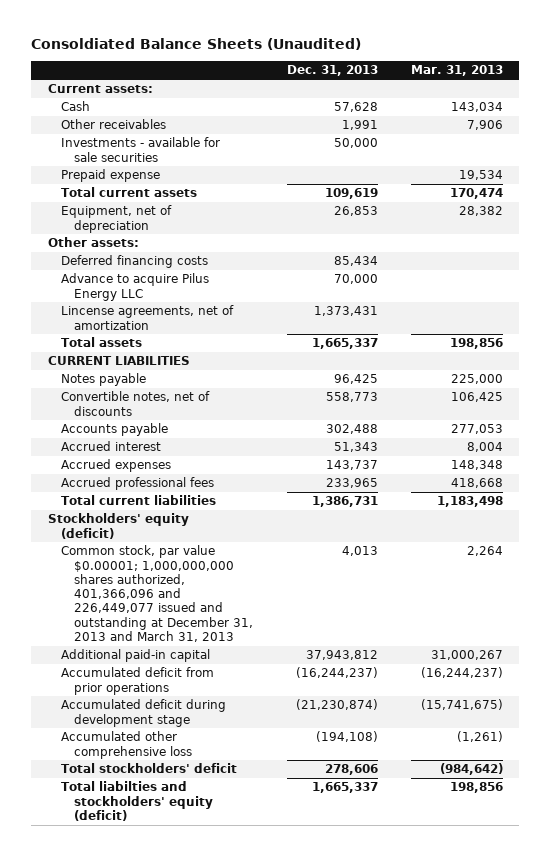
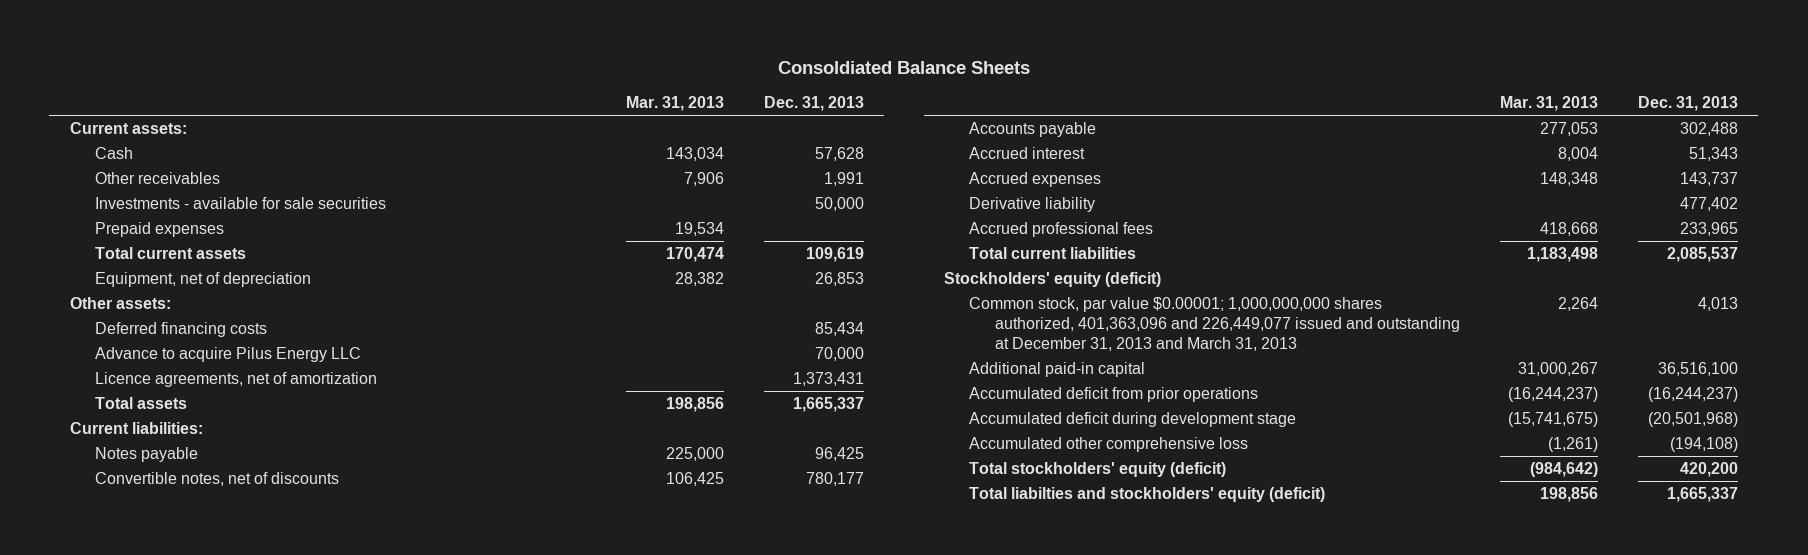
- Consoldiated Balance Sheets (Unaudited)
+ Consoldiated Balance Sheets
- | Dec. 31, 2013 | Mar. 31, 2013
+ | Mar. 31, 2013 | Dec. 31, 2013
- Prepaid expense | | 19,534
+ Prepaid expenses | 19,534 |
- Lincense agreements, net of amortization | 1,373,431 |
+ Licence agreements, net of amortization | | 1,373,431
- CURRENT LIABILITIES
+ Current liabilities:
- Convertible notes, net of discounts | 558,773 | 106,425
+ Convertible notes, net of discounts | 106,425 | 780,177
+ Derivative liability | | 477,402
- Total current liabilities | 1,386,731 | 1,183,498
+ Total current liabilities | 1,183,498 | 2,085,537
- Common stock, par value $0.00001; 1,000,000,000 shares authorized, 401,366,096 and 226,449,077 issued and outstanding at December 31, 2013 and March 31, 2013 | 4,013 | 2,264
- Additional paid-in capital | 37,943,812 | 31,000,267
+ Common stock, par value $0.00001; 1,000,000,000 shares authorized, 401,363,096 and 226,449,077 issued and outstanding at December 31, 2013 and March 31, 2013 | 2,264 | 4,013
+ Additional paid-in capital | 31,000,267 | 36,516,100
- Accumulated deficit during development stage | (21,230,874) | (15,741,675)
+ Accumulated deficit during development stage | (15,741,675) | (20,501,968)
- Total stockholders' deficit | 278,606 | (984,642)
+ Total stockholders' equity (deficit) | (984,642) | 420,200

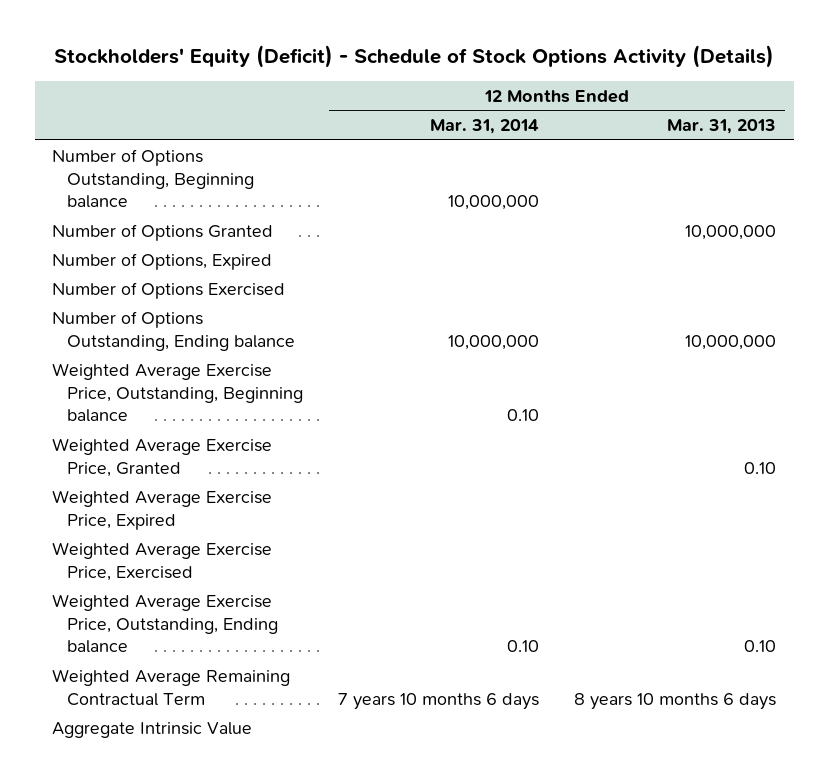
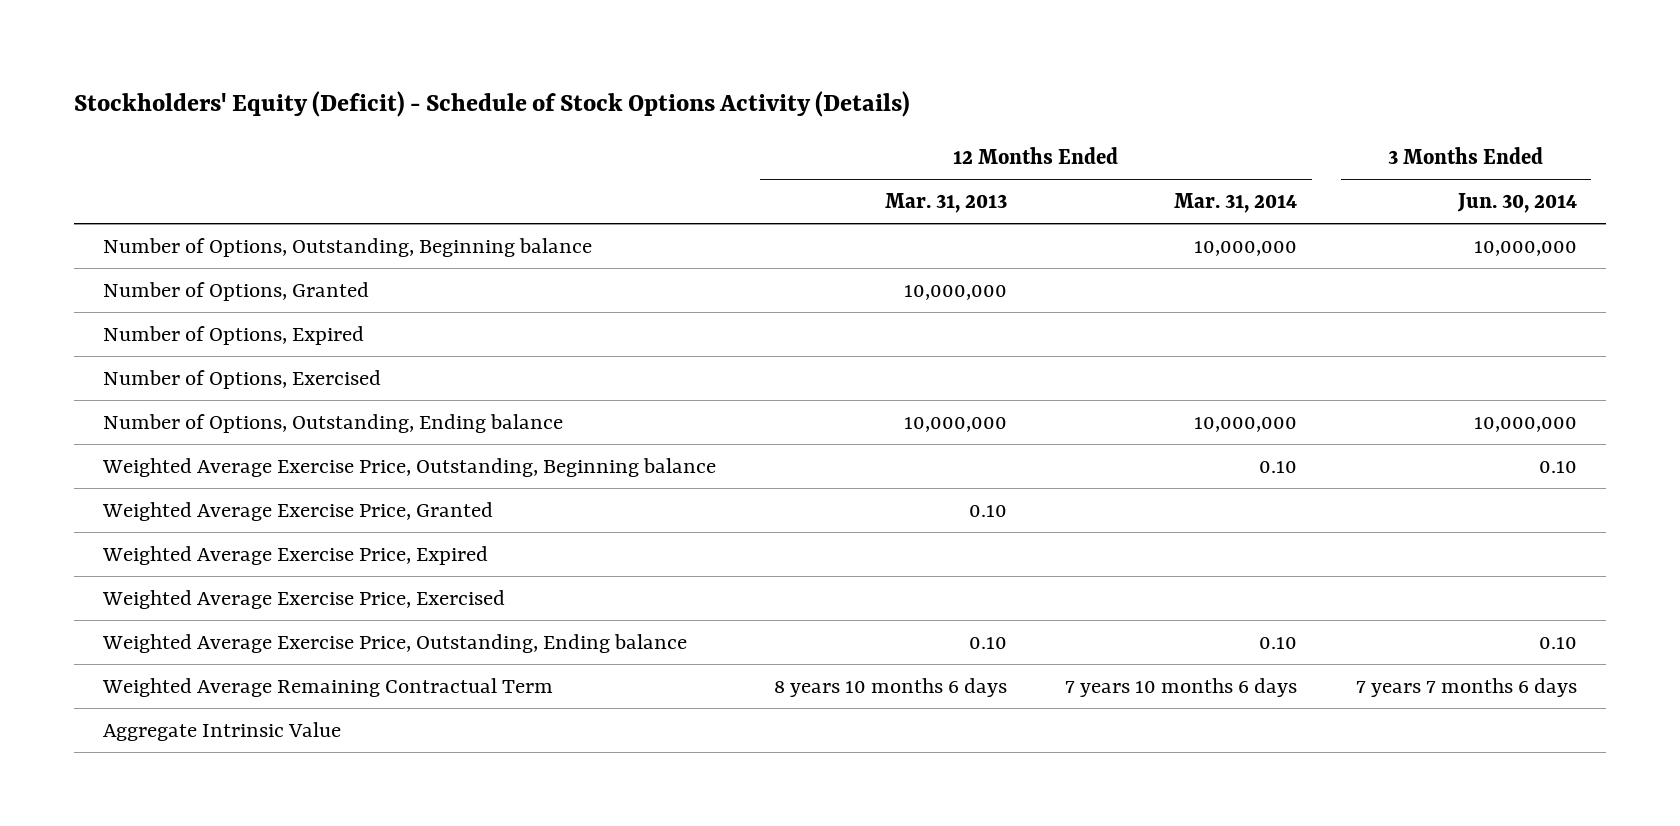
- | 12 Months Ended Mar. 31, 2014 | 12 Months Ended Mar. 31, 2013
+ | 12 Months Ended Mar. 31, 2013 | 12 Months Ended Mar. 31, 2014 | 3 Months Ended Jun. 30, 2014
- Number of Options Outstanding, Beginning balance | 10,000,000 |
- Number of Options Granted | | 10,000,000
+ Number of Options, Outstanding, Beginning balance | | 10,000,000 | 10,000,000
+ Number of Options, Granted | 10,000,000 | |
- Number of Options Exercised
- Number of Options Outstanding, Ending balance | 10,000,000 | 10,000,000
+ Number of Options, Exercised
+ Number of Options, Outstanding, Ending balance | 10,000,000 | 10,000,000 | 10,000,000

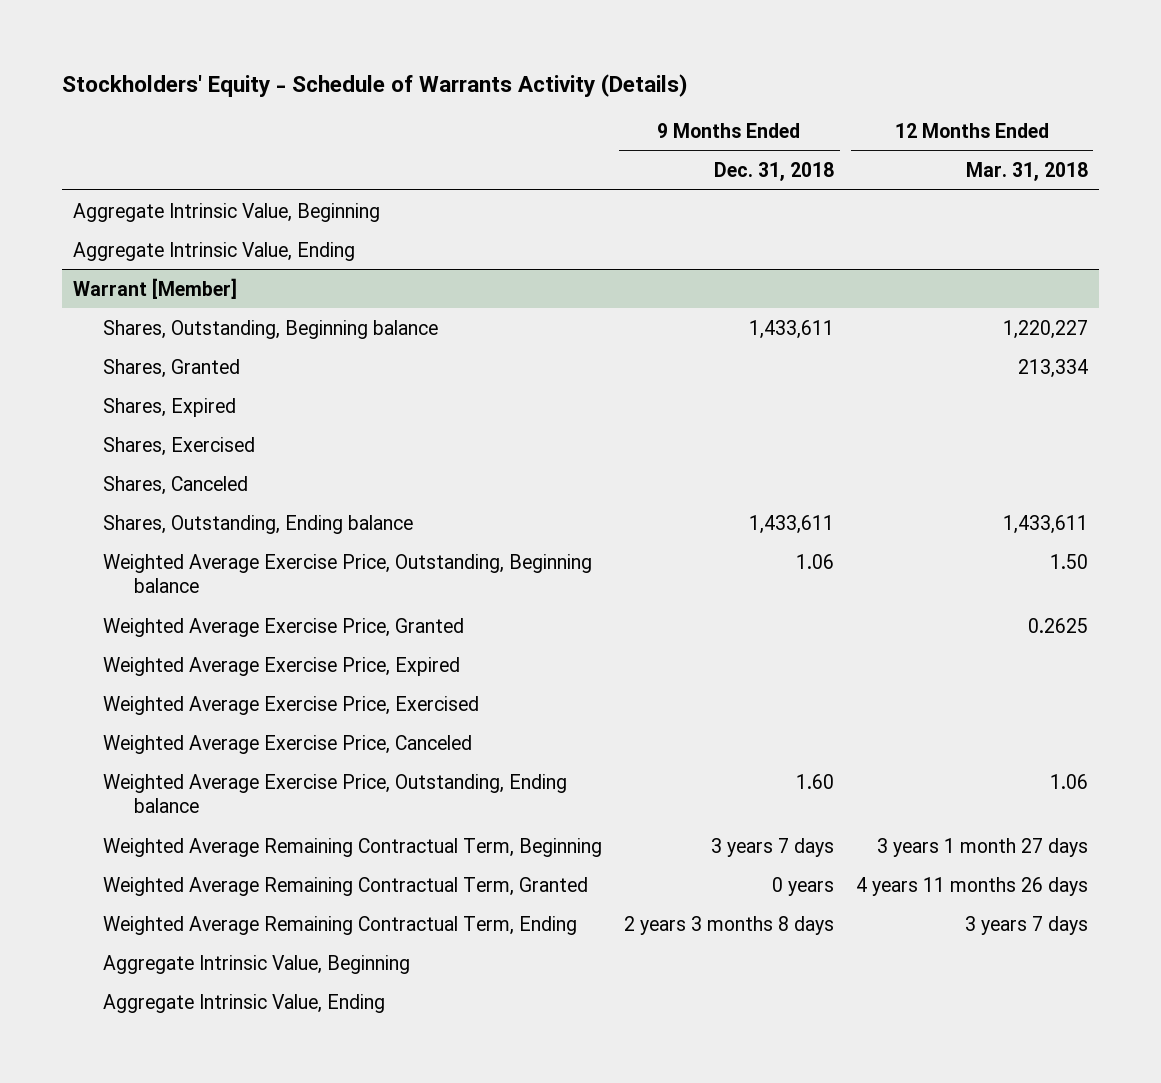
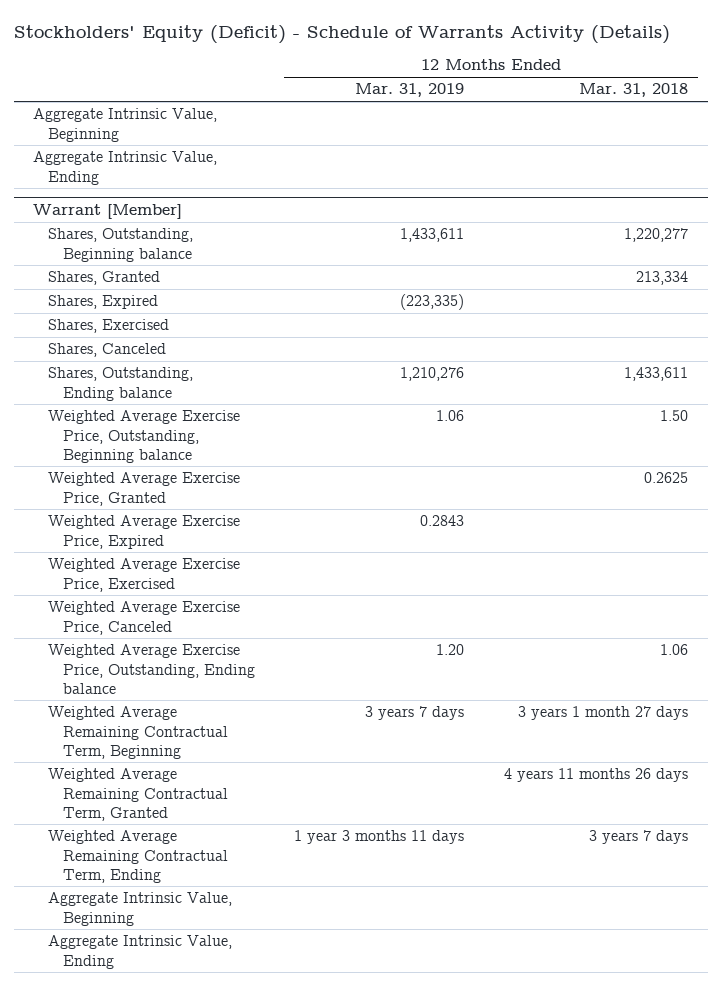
- Stockholders' Equity - Schedule of Warrants Activity (Details)
+ Stockholders' Equity (Deficit) - Schedule of Warrants Activity (Details)
- | 9 Months Ended Dec. 31, 2018 | 12 Months Ended Mar. 31, 2018
+ | 12 Months Ended Mar. 31, 2019 | 12 Months Ended Mar. 31, 2018
@ Warrant [Member]
- Shares, Outstanding, Beginning balance | 1,433,611 | 1,220,227
+ Shares, Outstanding, Beginning balance | 1,433,611 | 1,220,277

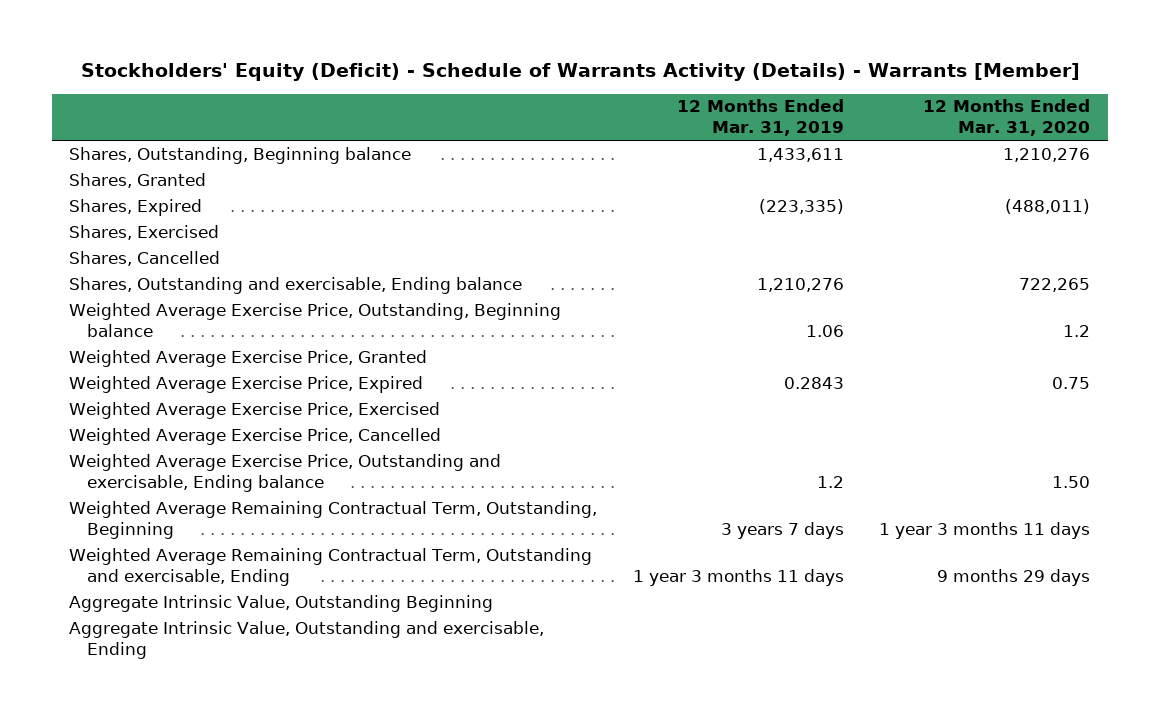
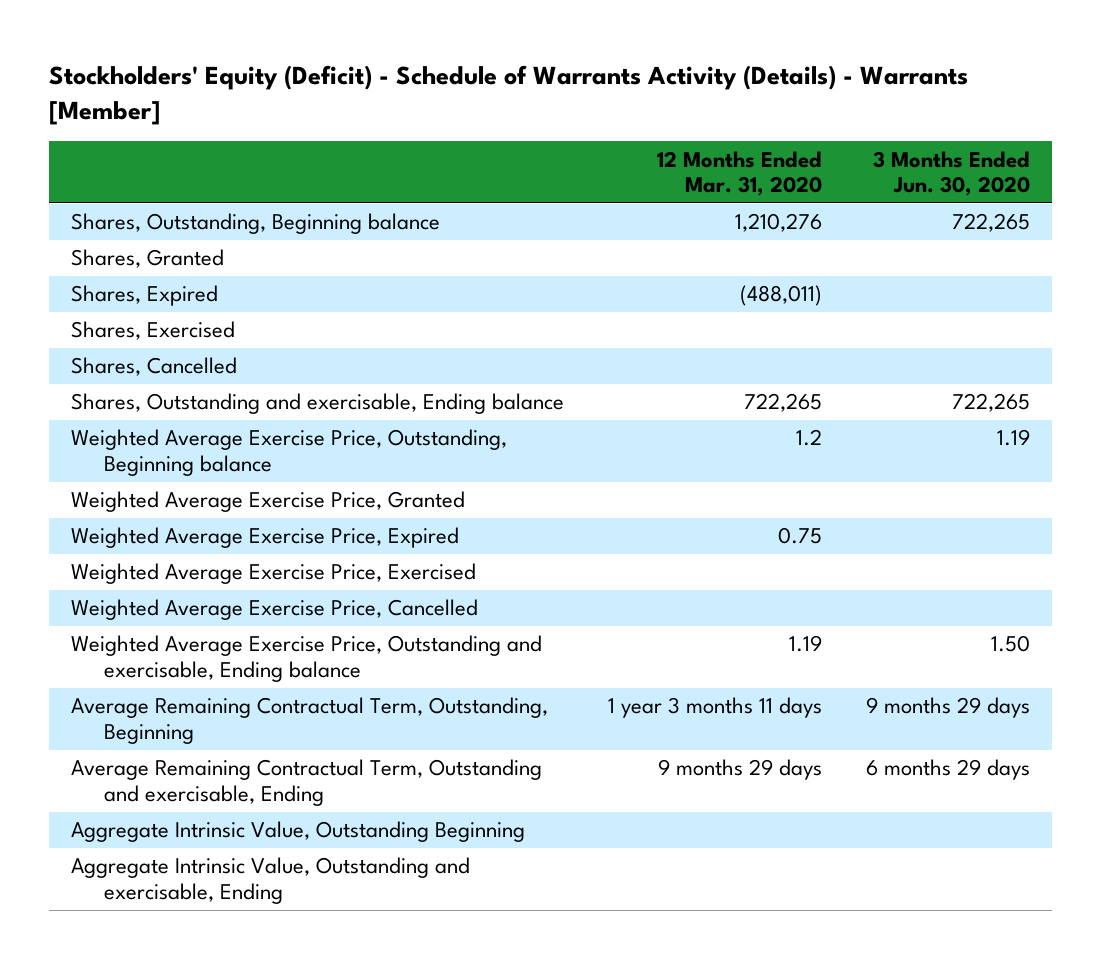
- | 12 Months Ended Mar. 31, 2019 | 12 Months Ended Mar. 31, 2020
+ | 12 Months Ended Mar. 31, 2020 | 3 Months Ended Jun. 30, 2020
- Weighted Average Exercise Price, Outstanding and exercisable, Ending balance | 1.2 | 1.50
- Weighted Average Remaining Contractual Term, Outstanding, Beginning | 3 years 7 days | 1 year 3 months 11 days
- Weighted Average Remaining Contractual Term, Outstanding and exercisable, Ending | 1 year 3 months 11 days | 9 months 29 days
+ Weighted Average Exercise Price, Outstanding and exercisable, Ending balance | 1.19 | 1.50
+ Average Remaining Contractual Term, Outstanding, Beginning | 1 year 3 months 11 days | 9 months 29 days
+ Average Remaining Contractual Term, Outstanding and exercisable, Ending | 9 months 29 days | 6 months 29 days

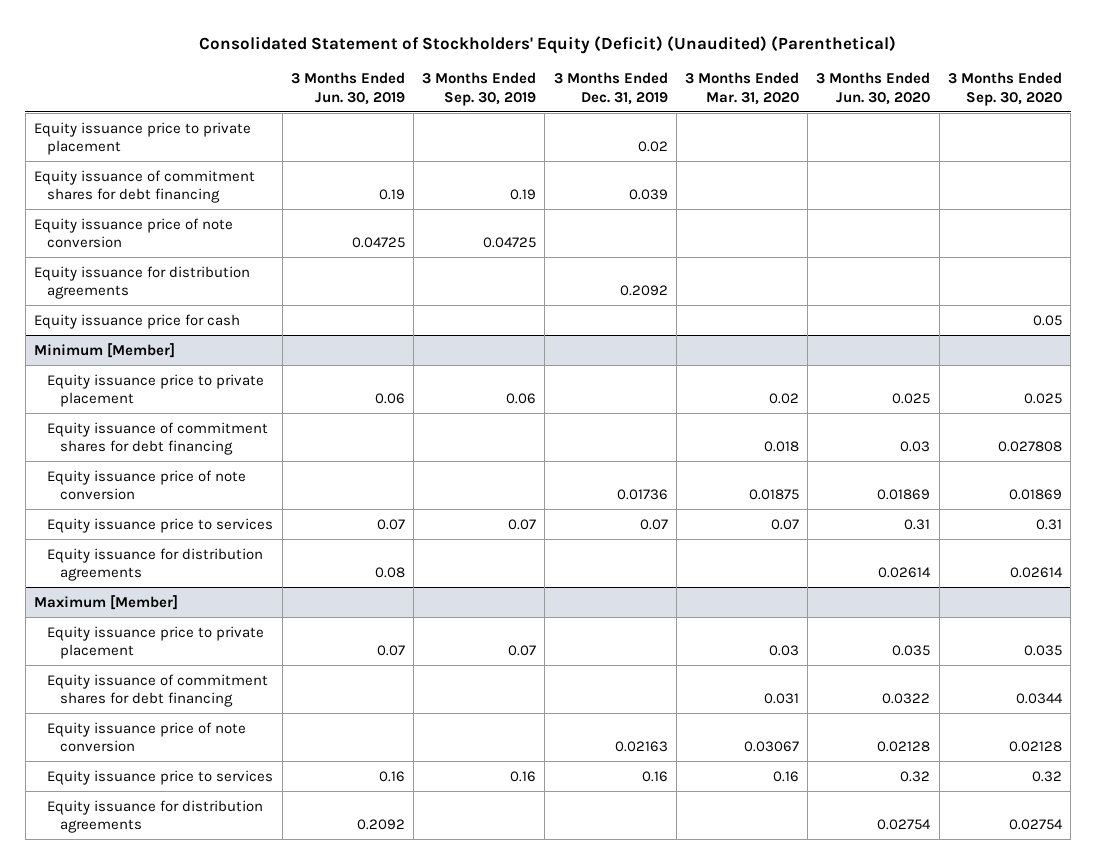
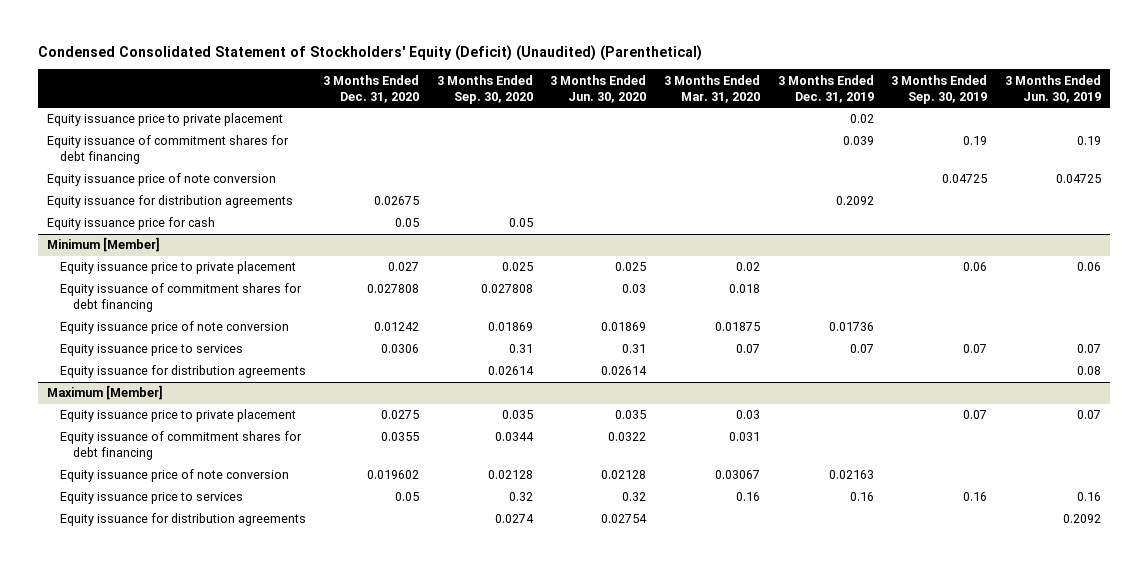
- Consolidated Statement of Stockholders' Equity (Deficit) (Unaudited) (Parenthetical)
+ Condensed Consolidated Statement of Stockholders' Equity (Deficit) (Unaudited) (Parenthetical)
- | 3 Months Ended Jun. 30, 2019 | 3 Months Ended Sep. 30, 2019 | 3 Months Ended Dec. 31, 2019 | 3 Months Ended Mar. 31, 2020 | 3 Months Ended Jun. 30, 2020 | 3 Months Ended Sep. 30, 2020
+ | 3 Months Ended Dec. 31, 2020 | 3 Months Ended Sep. 30, 2020 | 3 Months Ended Jun. 30, 2020 | 3 Months Ended Mar. 31, 2020 | 3 Months Ended Dec. 31, 2019 | 3 Months Ended Sep. 30, 2019 | 3 Months Ended Jun. 30, 2019
@ Maximum [Member]
- Equity issuance for distribution agreements | 0.2092 | | | | 0.02754 | 0.02754
+ Equity issuance for distribution agreements | | 0.0274 | 0.02754 | | | | 0.2092

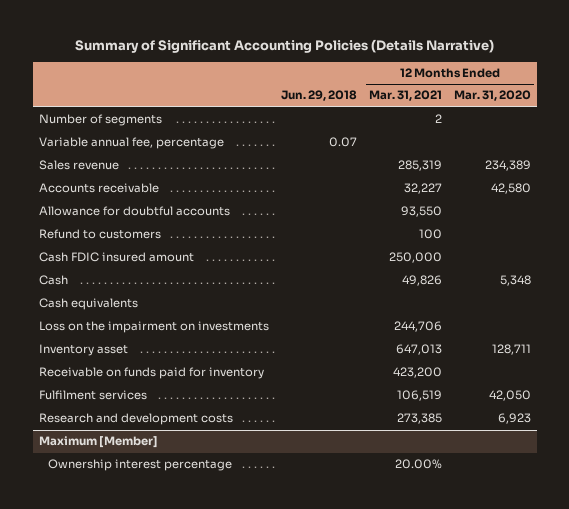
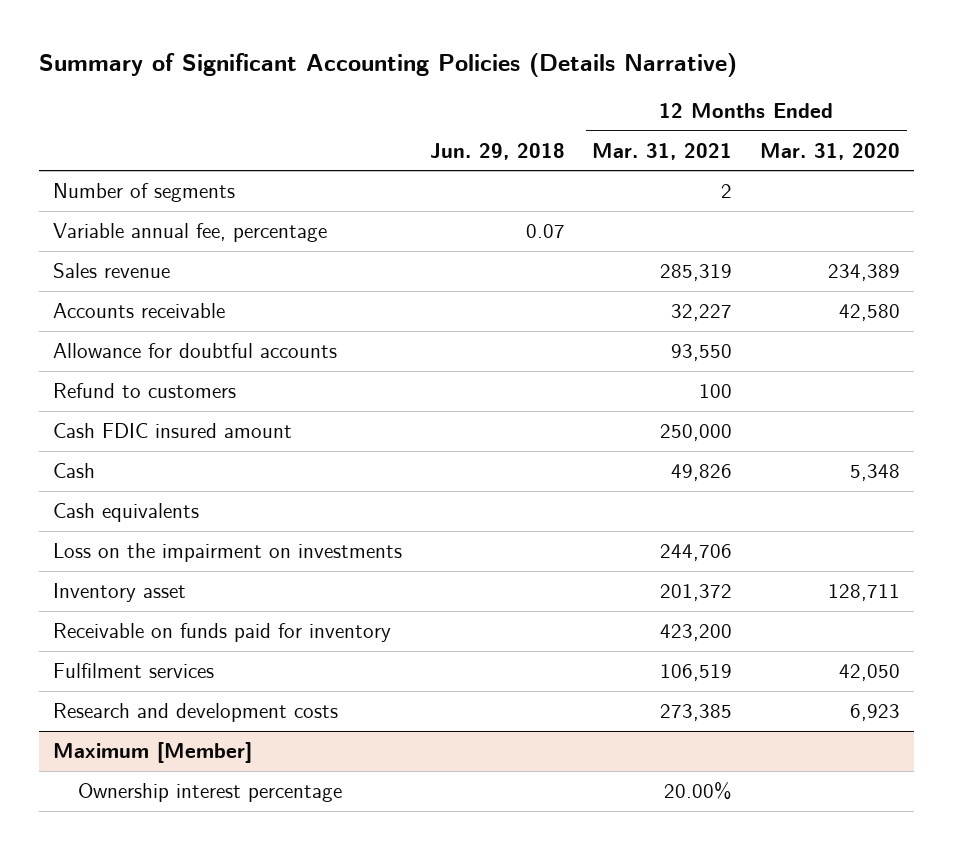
- Inventory asset | | 647,013 | 128,711
+ Inventory asset | | 201,372 | 128,711

